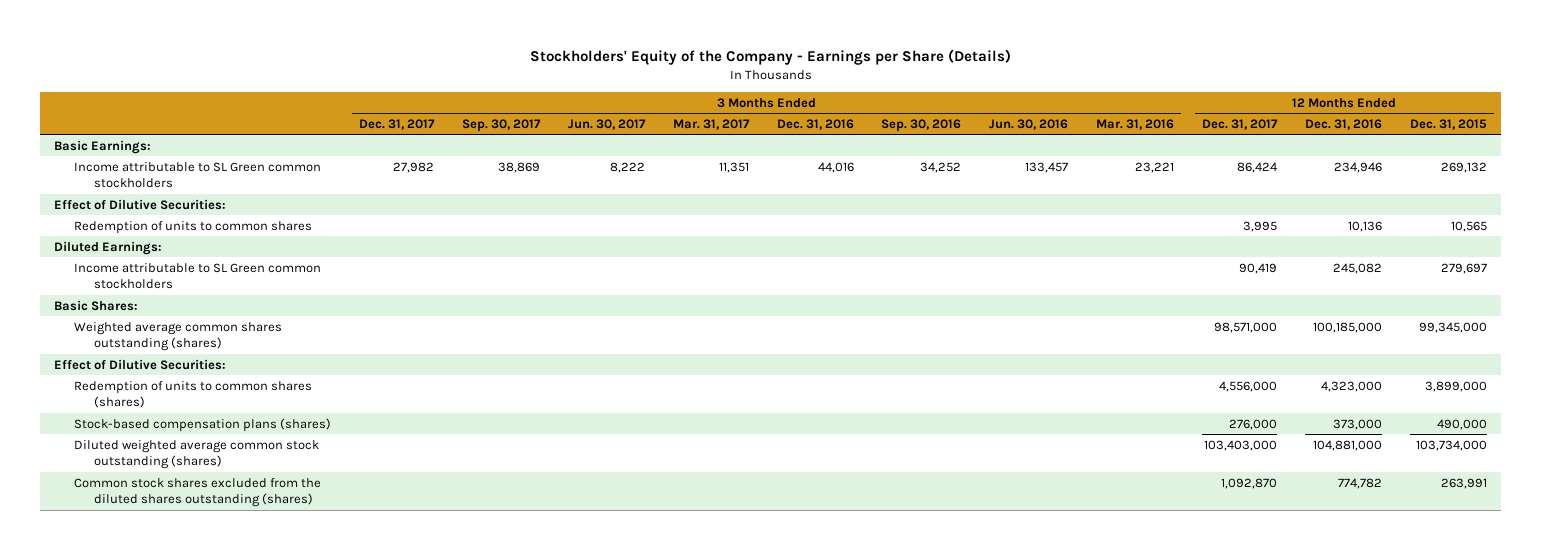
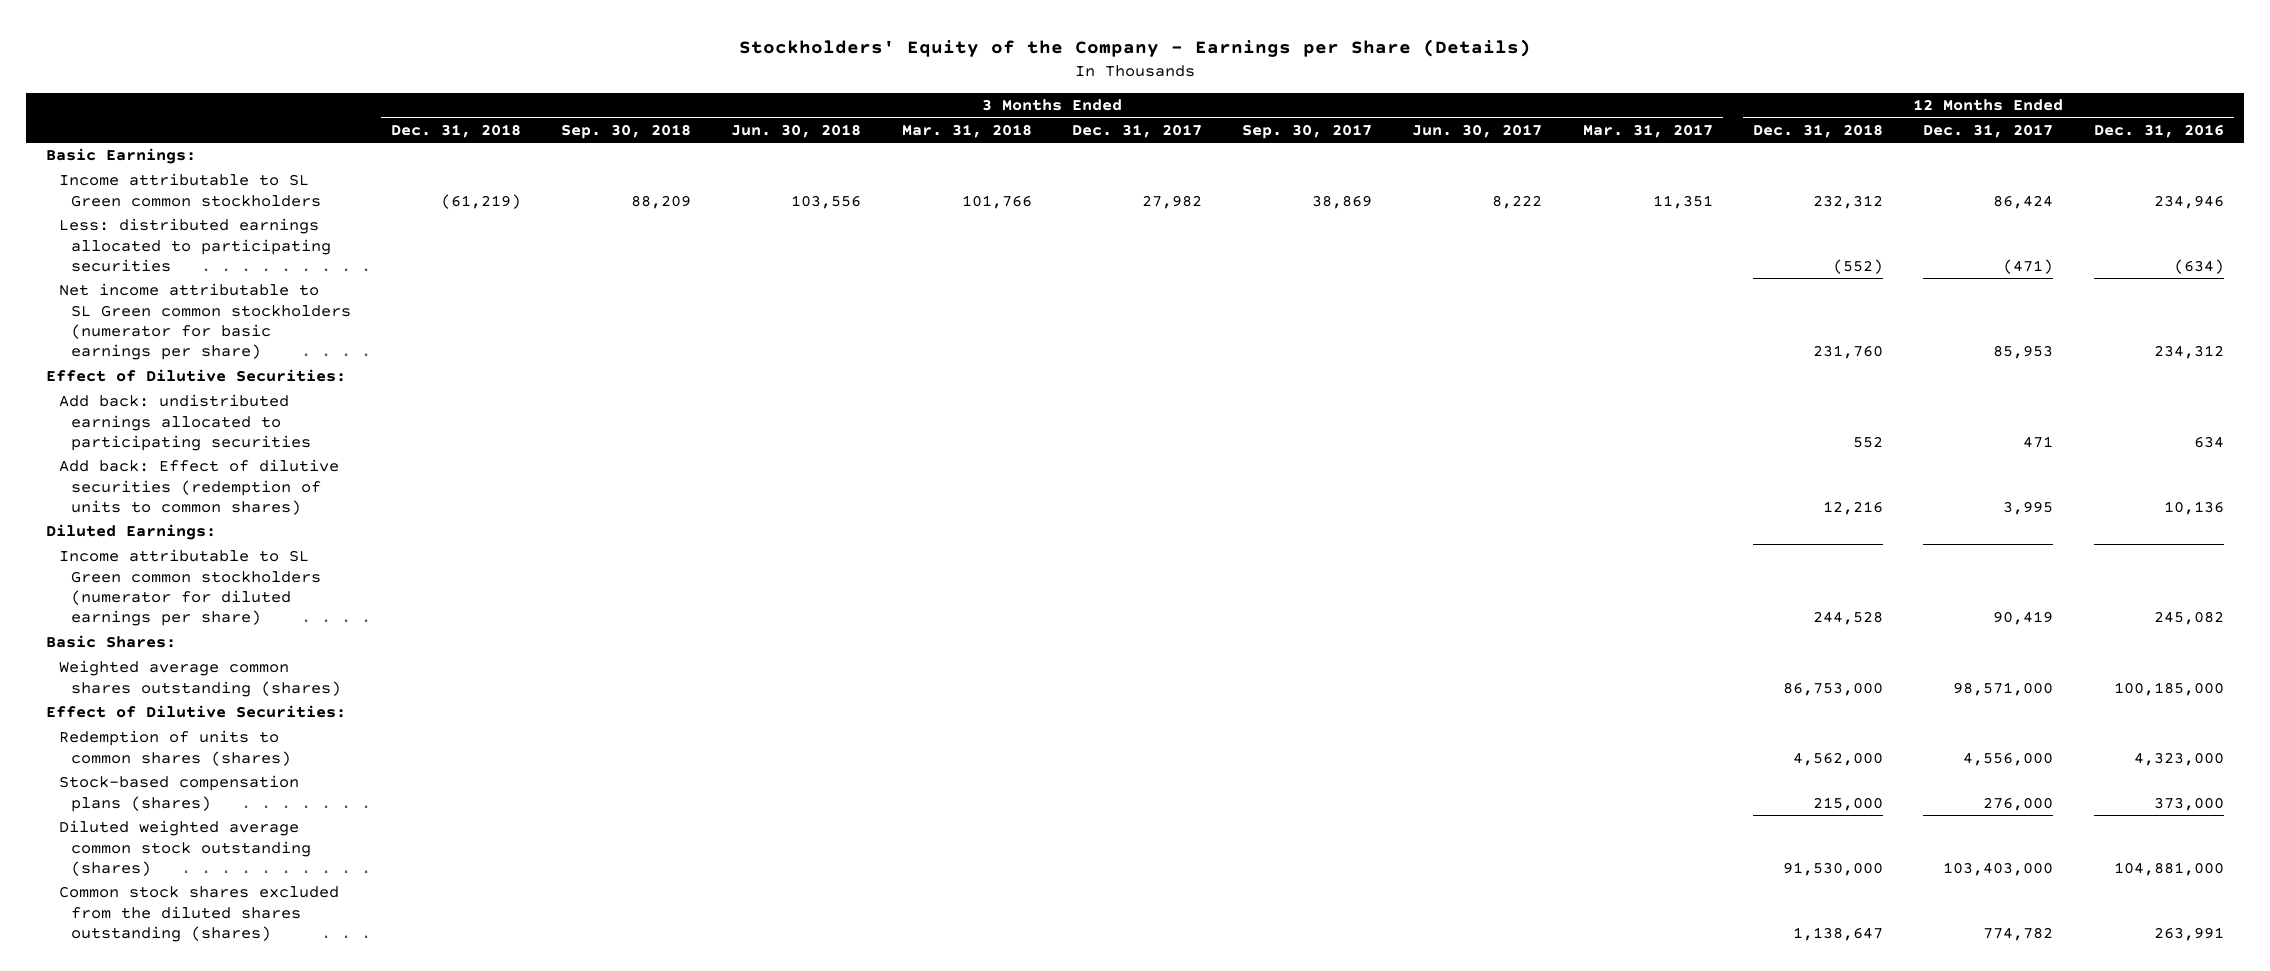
- | 3 Months Ended Dec. 31, 2017 | 3 Months Ended Sep. 30, 2017 | 3 Months Ended Jun. 30, 2017 | 3 Months Ended Mar. 31, 2017 | 3 Months Ended Dec. 31, 2016 | 3 Months Ended Sep. 30, 2016 | 3 Months Ended Jun. 30, 2016 | 3 Months Ended Mar. 31, 2016 | 12 Months Ended Dec. 31, 2017 | 12 Months Ended Dec. 31, 2016 | 12 Months Ended Dec. 31, 2015
+ | 3 Months Ended Dec. 31, 2018 | 3 Months Ended Sep. 30, 2018 | 3 Months Ended Jun. 30, 2018 | 3 Months Ended Mar. 31, 2018 | 3 Months Ended Dec. 31, 2017 | 3 Months Ended Sep. 30, 2017 | 3 Months Ended Jun. 30, 2017 | 3 Months Ended Mar. 31, 2017 | 12 Months Ended Dec. 31, 2018 | 12 Months Ended Dec. 31, 2017 | 12 Months Ended Dec. 31, 2016
+ Less: distributed earnings allocated to participating securities | | | | | | | | | (552) | (471) | (634)
+ Net income attributable to SL Green common stockholders (numerator for basic earnings per share) | | | | | | | | | 231,760 | 85,953 | 234,312
- Redemption of units to common shares | | | | | | | | | 3,995 | 10,136 | 10,565
+ Add back: undistributed earnings allocated to participating securities | | | | | | | | | 552 | 471 | 634
+ Add back: Effect of dilutive securities (redemption of units to common shares) | | | | | | | | | 12,216 | 3,995 | 10,136
- Income attributable to SL Green common stockholders | | | | | | | | | 90,419 | 245,082 | 279,697
+ Income attributable to SL Green common stockholders (numerator for diluted earnings per share) | | | | | | | | | 244,528 | 90,419 | 245,082
- Common stock shares excluded from the diluted shares outstanding (shares) | | | | | | | | | 1,092,870 | 774,782 | 263,991
+ Common stock shares excluded from the diluted shares outstanding (shares) | | | | | | | | | 1,138,647 | 774,782 | 263,991

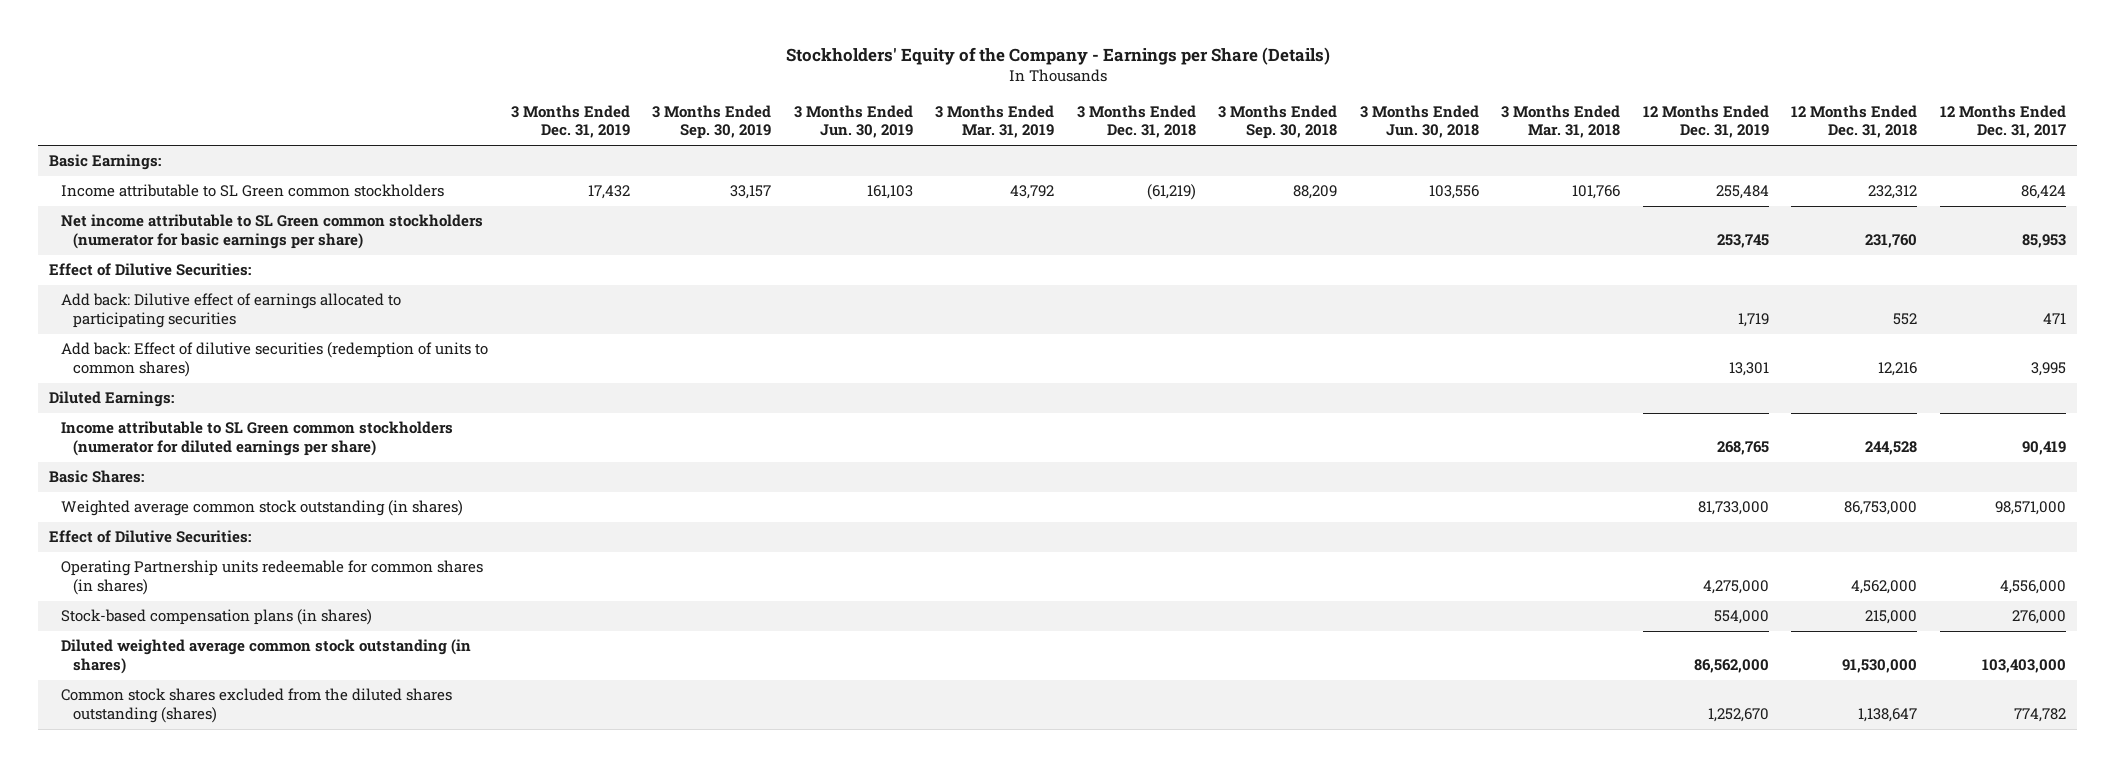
- | 3 Months Ended Dec. 31, 2018 | 3 Months Ended Sep. 30, 2018 | 3 Months Ended Jun. 30, 2018 | 3 Months Ended Mar. 31, 2018 | 3 Months Ended Dec. 31, 2017 | 3 Months Ended Sep. 30, 2017 | 3 Months Ended Jun. 30, 2017 | 3 Months Ended Mar. 31, 2017 | 12 Months Ended Dec. 31, 2018 | 12 Months Ended Dec. 31, 2017 | 12 Months Ended Dec. 31, 2016
+ | 3 Months Ended Dec. 31, 2019 | 3 Months Ended Sep. 30, 2019 | 3 Months Ended Jun. 30, 2019 | 3 Months Ended Mar. 31, 2019 | 3 Months Ended Dec. 31, 2018 | 3 Months Ended Sep. 30, 2018 | 3 Months Ended Jun. 30, 2018 | 3 Months Ended Mar. 31, 2018 | 12 Months Ended Dec. 31, 2019 | 12 Months Ended Dec. 31, 2018 | 12 Months Ended Dec. 31, 2017
- Less: distributed earnings allocated to participating securities | | | | | | | | | (552) | (471) | (634)
- Add back: undistributed earnings allocated to participating securities | | | | | | | | | 552 | 471 | 634
+ Add back: Dilutive effect of earnings allocated to participating securities | | | | | | | | | 1,719 | 552 | 471
- Weighted average common shares outstanding (shares) | | | | | | | | | 86,753,000 | 98,571,000 | 100,185,000
+ Weighted average common stock outstanding (in shares) | | | | | | | | | 81,733,000 | 86,753,000 | 98,571,000
- Redemption of units to common shares (shares) | | | | | | | | | 4,562,000 | 4,556,000 | 4,323,000
- Stock-based compensation plans (shares) | | | | | | | | | 215,000 | 276,000 | 373,000
- Diluted weighted average common stock outstanding (shares) | | | | | | | | | 91,530,000 | 103,403,000 | 104,881,000
+ Operating Partnership units redeemable for common shares (in shares) | | | | | | | | | 4,275,000 | 4,562,000 | 4,556,000
+ Stock-based compensation plans (in shares) | | | | | | | | | 554,000 | 215,000 | 276,000
+ Diluted weighted average common stock outstanding (in shares) | | | | | | | | | 86,562,000 | 91,530,000 | 103,403,000

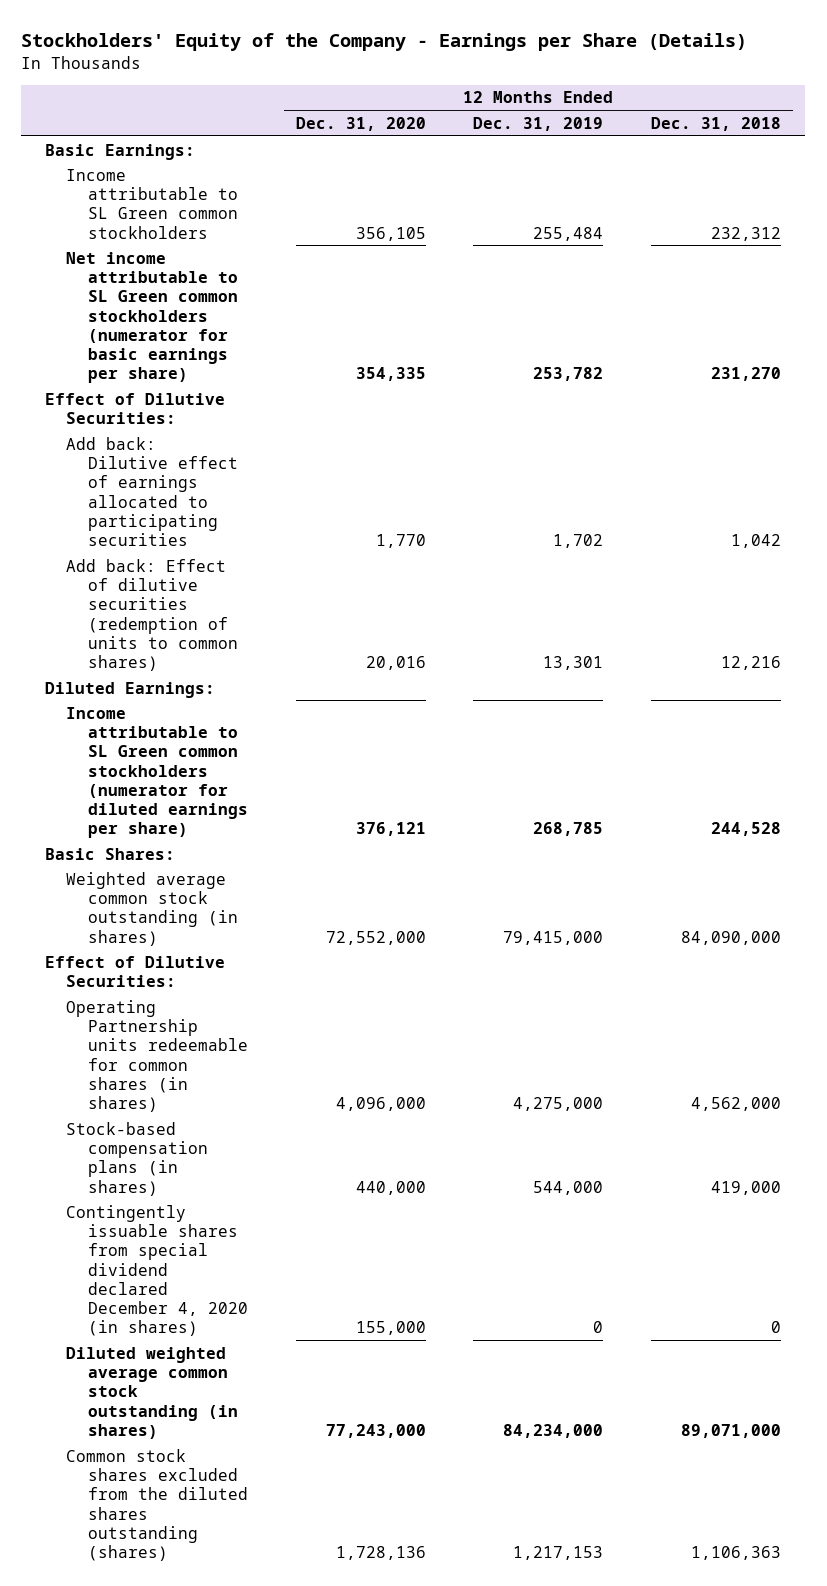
- | 3 Months Ended Dec. 31, 2019 | 3 Months Ended Sep. 30, 2019 | 3 Months Ended Jun. 30, 2019 | 3 Months Ended Mar. 31, 2019 | 3 Months Ended Dec. 31, 2018 | 3 Months Ended Sep. 30, 2018 | 3 Months Ended Jun. 30, 2018 | 3 Months Ended Mar. 31, 2018 | 12 Months Ended Dec. 31, 2019 | 12 Months Ended Dec. 31, 2018 | 12 Months Ended Dec. 31, 2017
+ | 12 Months Ended Dec. 31, 2020 | 12 Months Ended Dec. 31, 2019 | 12 Months Ended Dec. 31, 2018
- Net income attributable to SL Green common stockholders (numerator for basic earnings per share) | | | | | | | | | 253,745 | 231,760 | 85,953
+ Net income attributable to SL Green common stockholders (numerator for basic earnings per share) | 354,335 | 253,782 | 231,270
- Add back: Dilutive effect of earnings allocated to participating securities | | | | | | | | | 1,719 | 552 | 471
+ Add back: Dilutive effect of earnings allocated to participating securities | 1,770 | 1,702 | 1,042
- Income attributable to SL Green common stockholders (numerator for diluted earnings per share) | | | | | | | | | 268,765 | 244,528 | 90,419
+ Income attributable to SL Green common stockholders (numerator for diluted earnings per share) | 376,121 | 268,785 | 244,528
- Weighted average common stock outstanding (in shares) | | | | | | | | | 81,733,000 | 86,753,000 | 98,571,000
+ Weighted average common stock outstanding (in shares) | 72,552,000 | 79,415,000 | 84,090,000
- Stock-based compensation plans (in shares) | | | | | | | | | 554,000 | 215,000 | 276,000
- Diluted weighted average common stock outstanding (in shares) | | | | | | | | | 86,562,000 | 91,530,000 | 103,403,000
- Common stock shares excluded from the diluted shares outstanding (shares) | | | | | | | | | 1,252,670 | 1,138,647 | 774,782
+ Stock-based compensation plans (in shares) | 440,000 | 544,000 | 419,000
+ Contingently issuable shares from special dividend declared December 4, 2020 (in shares) | 155,000 | 0 | 0
+ Diluted weighted average common stock outstanding (in shares) | 77,243,000 | 84,234,000 | 89,071,000
+ Common stock shares excluded from the diluted shares outstanding (shares) | 1,728,136 | 1,217,153 | 1,106,363

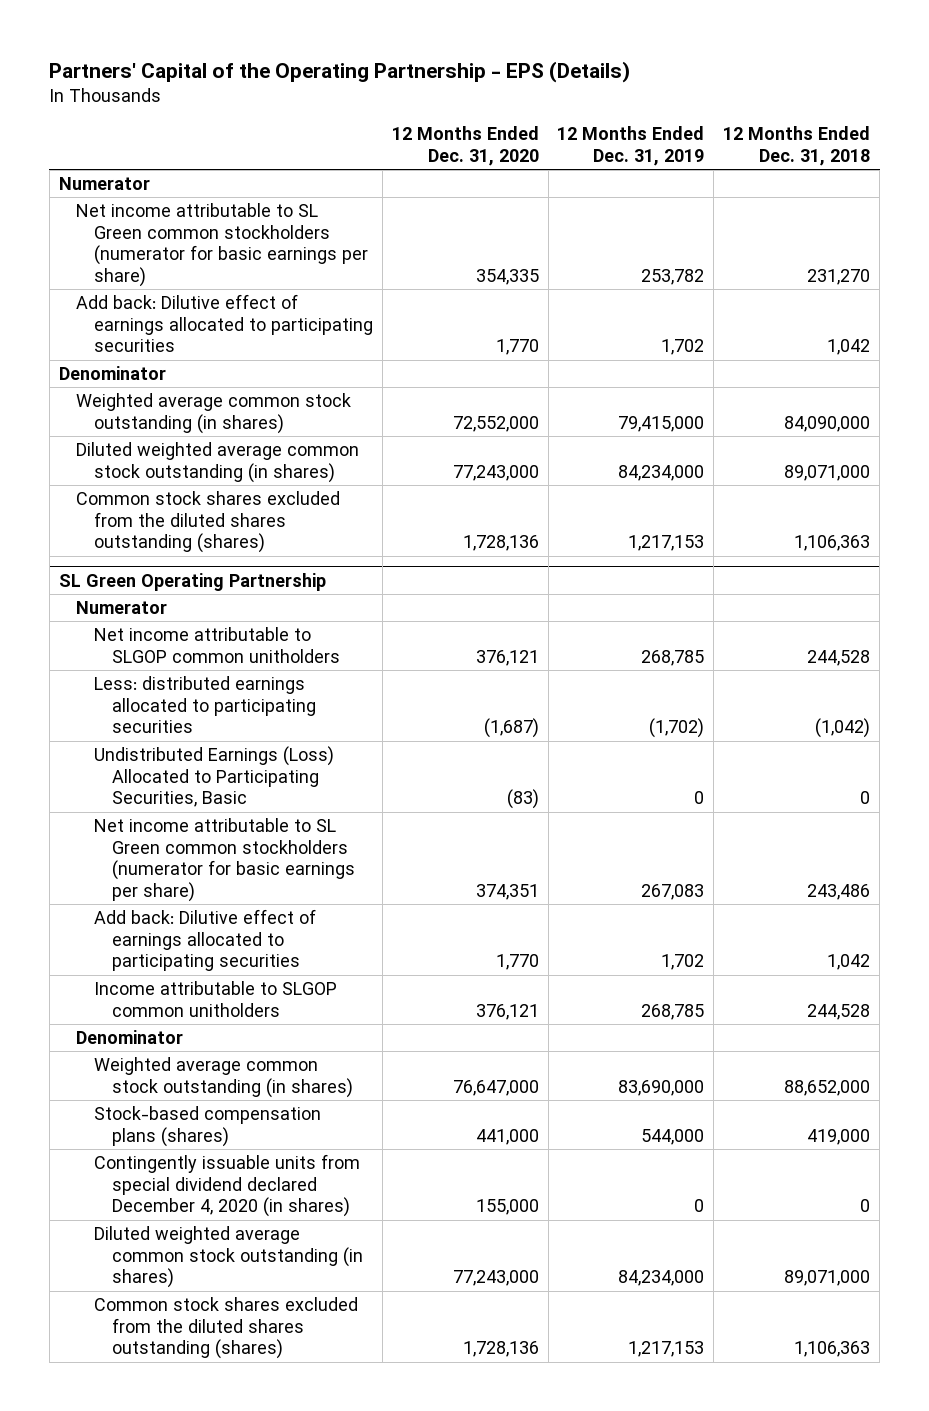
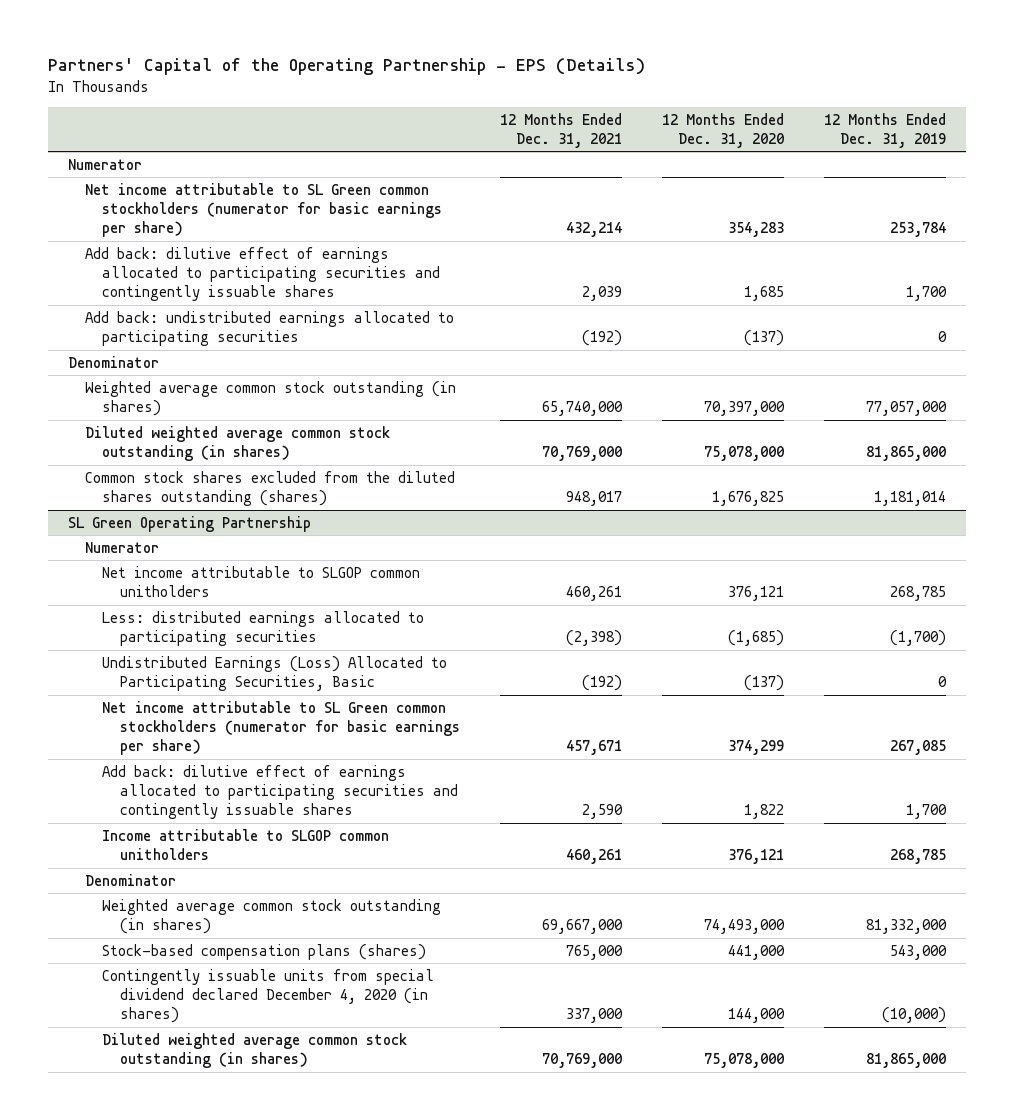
- | 12 Months Ended Dec. 31, 2020 | 12 Months Ended Dec. 31, 2019 | 12 Months Ended Dec. 31, 2018
+ | 12 Months Ended Dec. 31, 2021 | 12 Months Ended Dec. 31, 2020 | 12 Months Ended Dec. 31, 2019
- Net income attributable to SL Green common stockholders (numerator for basic earnings per share) | 354,335 | 253,782 | 231,270
- Add back: Dilutive effect of earnings allocated to participating securities | 1,770 | 1,702 | 1,042
+ Net income attributable to SL Green common stockholders (numerator for basic earnings per share) | 432,214 | 354,283 | 253,784
+ Add back: dilutive effect of earnings allocated to participating securities and contingently issuable shares | 2,039 | 1,685 | 1,700
+ Add back: undistributed earnings allocated to participating securities | (192) | (137) | 0
- Weighted average common stock outstanding (in shares) | 72,552,000 | 79,415,000 | 84,090,000
- Diluted weighted average common stock outstanding (in shares) | 77,243,000 | 84,234,000 | 89,071,000
- Common stock shares excluded from the diluted shares outstanding (shares) | 1,728,136 | 1,217,153 | 1,106,363
+ Weighted average common stock outstanding (in shares) | 65,740,000 | 70,397,000 | 77,057,000
+ Diluted weighted average common stock outstanding (in shares) | 70,769,000 | 75,078,000 | 81,865,000
+ Common stock shares excluded from the diluted shares outstanding (shares) | 948,017 | 1,676,825 | 1,181,014
@ SL Green Operating Partnership
- Less: distributed earnings allocated to participating securities | (1,687) | (1,702) | (1,042)
- Undistributed Earnings (Loss) Allocated to Participating Securities, Basic | (83) | 0 | 0
- Net income attributable to SL Green common stockholders (numerator for basic earnings per share) | 374,351 | 267,083 | 243,486
- Add back: Dilutive effect of earnings allocated to participating securities | 1,770 | 1,702 | 1,042
+ Less: distributed earnings allocated to participating securities | (2,398) | (1,685) | (1,700)
+ Undistributed Earnings (Loss) Allocated to Participating Securities, Basic | (192) | (137) | 0
+ Net income attributable to SL Green common stockholders (numerator for basic earnings per share) | 457,671 | 374,299 | 267,085
+ Add back: dilutive effect of earnings allocated to participating securities and contingently issuable shares | 2,590 | 1,822 | 1,700
- Weighted average common stock outstanding (in shares) | 76,647,000 | 83,690,000 | 88,652,000
- Stock-based compensation plans (shares) | 441,000 | 544,000 | 419,000
- Contingently issuable units from special dividend declared December 4, 2020 (in shares) | 155,000 | 0 | 0
- Diluted weighted average common stock outstanding (in shares) | 77,243,000 | 84,234,000 | 89,071,000
- Common stock shares excluded from the diluted shares outstanding (shares) | 1,728,136 | 1,217,153 | 1,106,363
+ Weighted average common stock outstanding (in shares) | 69,667,000 | 74,493,000 | 81,332,000
+ Stock-based compensation plans (shares) | 765,000 | 441,000 | 543,000
+ Contingently issuable units from special dividend declared December 4, 2020 (in shares) | 337,000 | 144,000 | (10,000)
+ Diluted weighted average common stock outstanding (in shares) | 70,769,000 | 75,078,000 | 81,865,000

